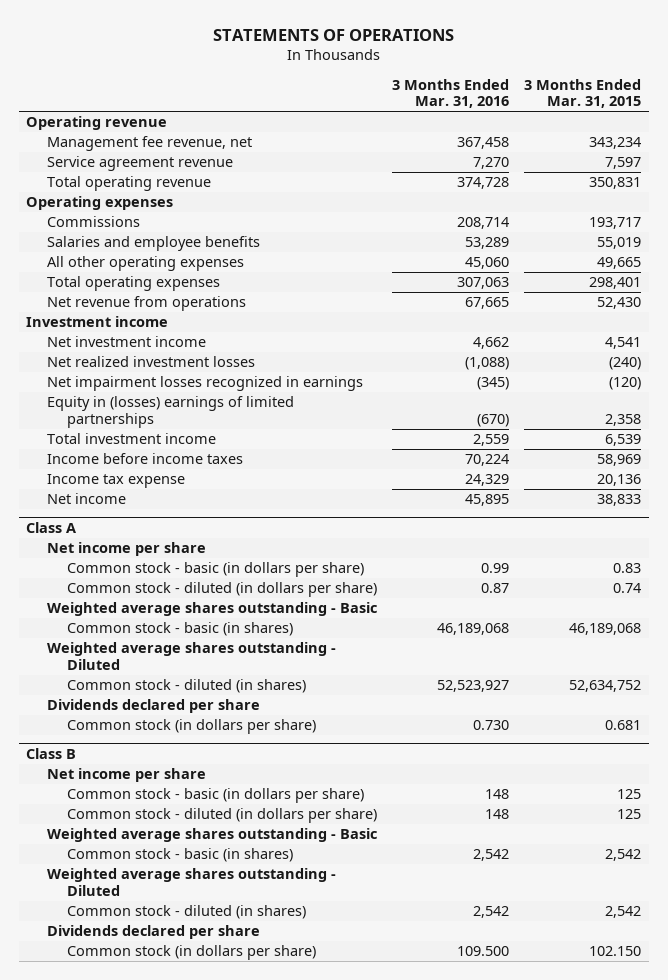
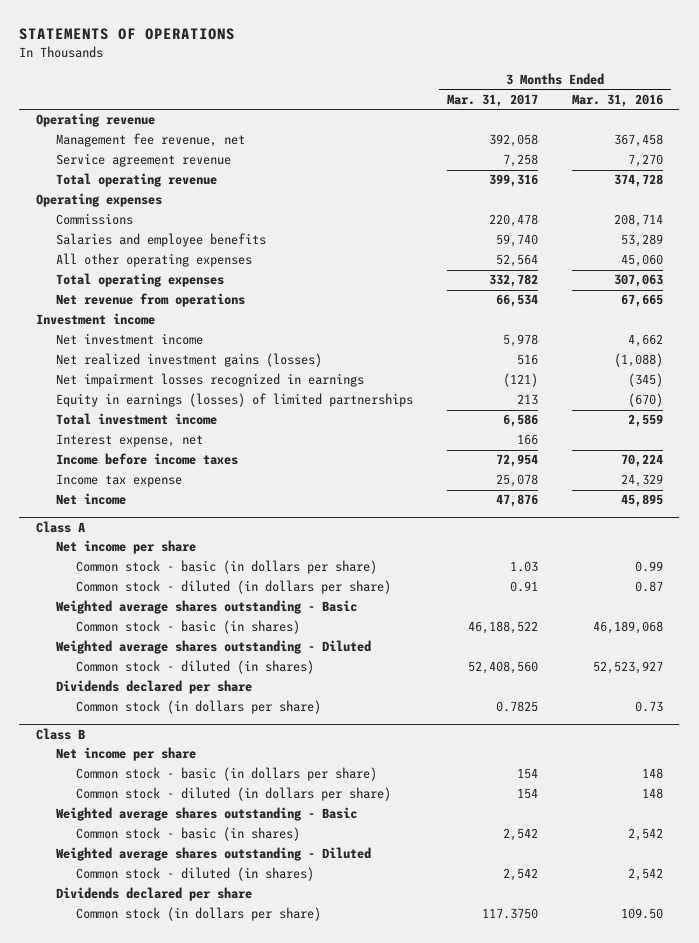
- | 3 Months Ended Mar. 31, 2016 | 3 Months Ended Mar. 31, 2015
+ | 3 Months Ended Mar. 31, 2017 | 3 Months Ended Mar. 31, 2016
- Net realized investment losses | (1,088) | (240)
+ Net realized investment gains (losses) | 516 | (1,088)
- Equity in (losses) earnings of limited partnerships | (670) | 2,358
+ Equity in earnings (losses) of limited partnerships | 213 | (670)
+ Interest expense, net | 166 |
@ Class A
- Common stock (in dollars per share) | 0.730 | 0.681
+ Common stock (in dollars per share) | 0.7825 | 0.73
@ Class B
- Common stock (in dollars per share) | 109.500 | 102.150
+ Common stock (in dollars per share) | 117.3750 | 109.50

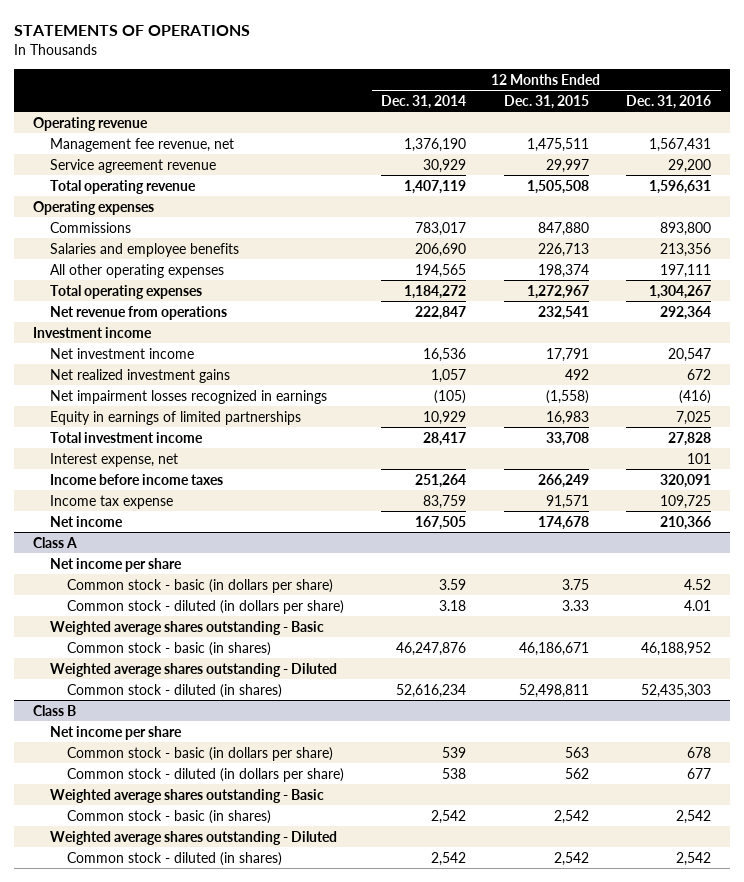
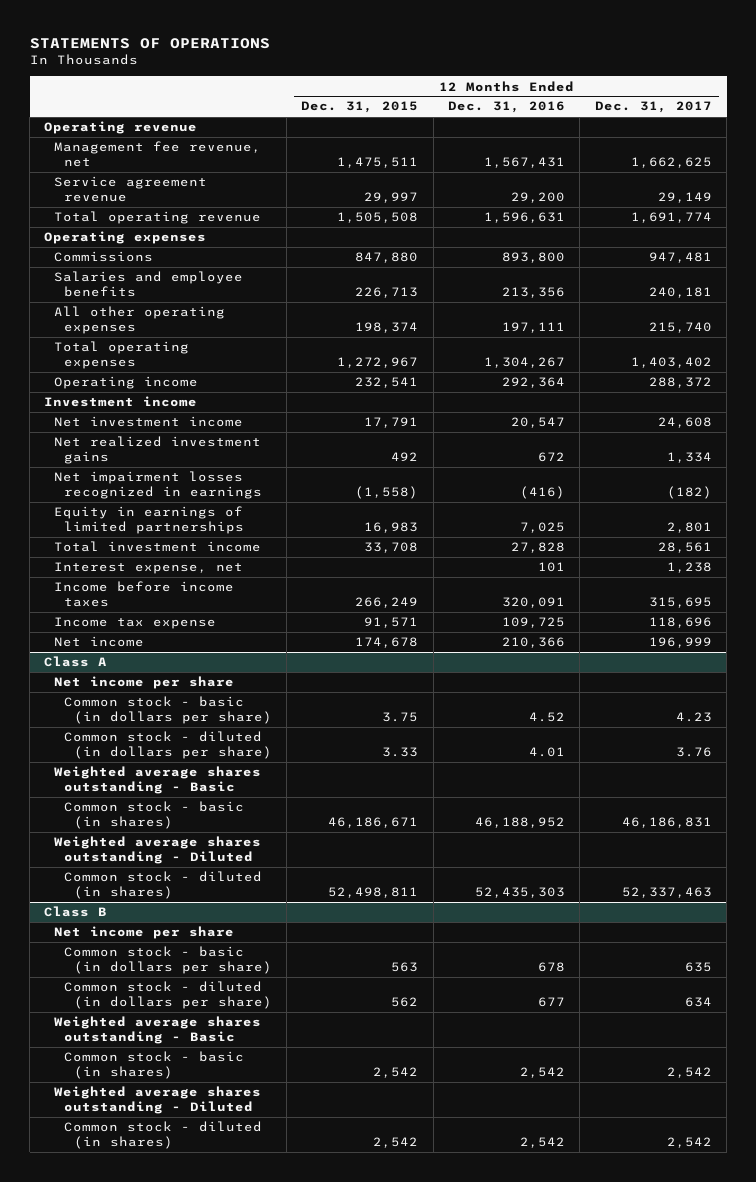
- | 12 Months Ended Dec. 31, 2014 | 12 Months Ended Dec. 31, 2015 | 12 Months Ended Dec. 31, 2016
+ | 12 Months Ended Dec. 31, 2015 | 12 Months Ended Dec. 31, 2016 | 12 Months Ended Dec. 31, 2017
- Net revenue from operations | 222,847 | 232,541 | 292,364
+ Operating income | 232,541 | 292,364 | 288,372

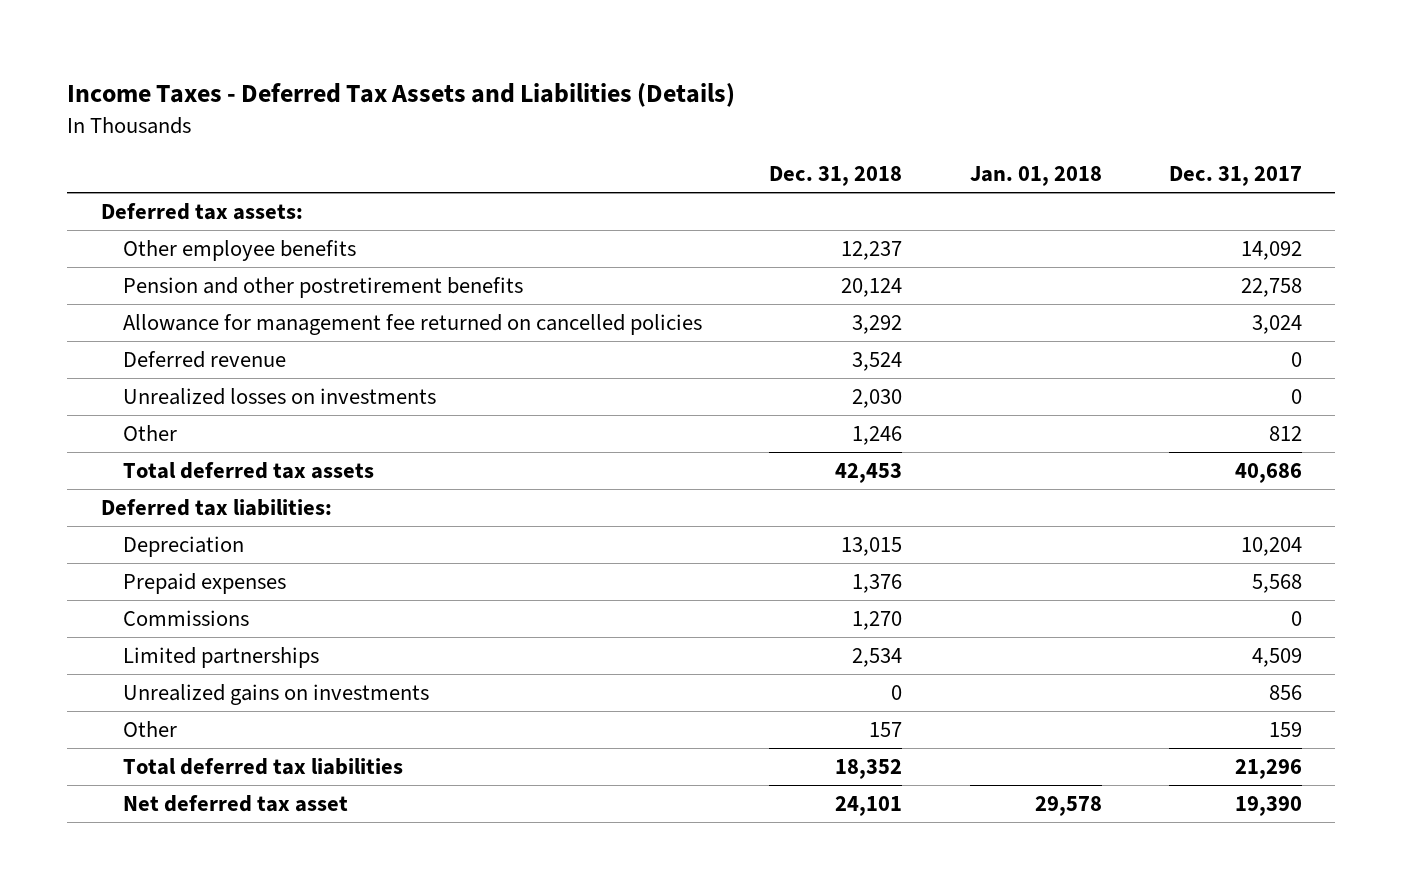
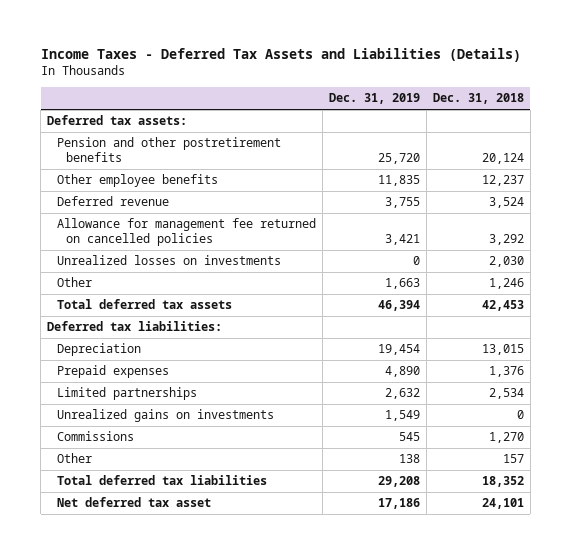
- | Dec. 31, 2018 | Jan. 01, 2018 | Dec. 31, 2017
+ | Dec. 31, 2019 | Dec. 31, 2018
moved down: Other employee benefits | 11,835 | 12,237
moved down: Allowance for management fee returned on cancelled policies | 3,421 | 3,292
moved down: Commissions | 545 | 1,270

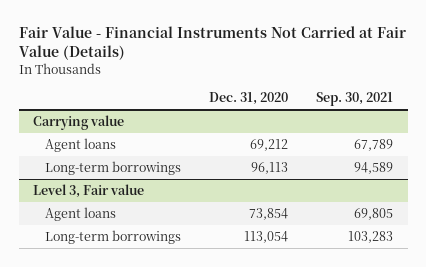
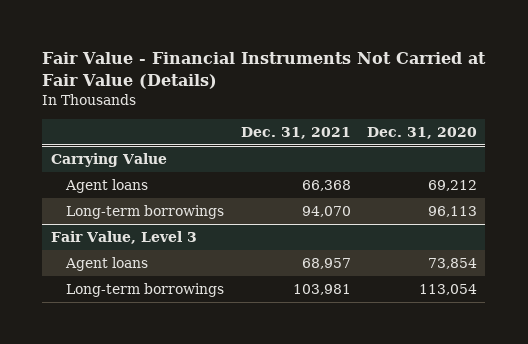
- | Dec. 31, 2020 | Sep. 30, 2021
+ | Dec. 31, 2021 | Dec. 31, 2020
- Carrying value
+ Carrying Value
- Level 3, Fair value
+ Fair Value, Level 3

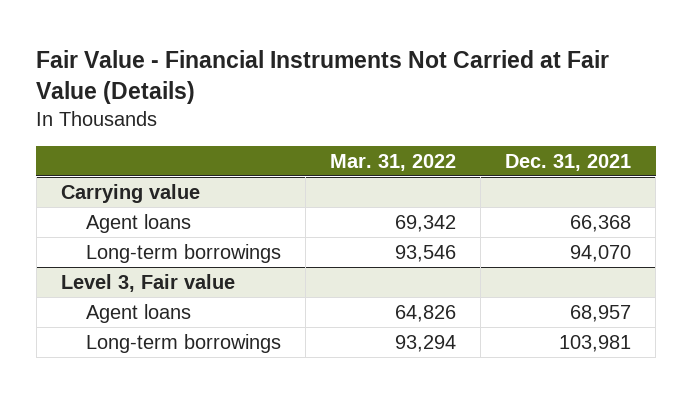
- | Dec. 31, 2021 | Dec. 31, 2020
+ | Mar. 31, 2022 | Dec. 31, 2021
- Carrying Value
+ Carrying value
- Fair Value, Level 3
+ Level 3, Fair value

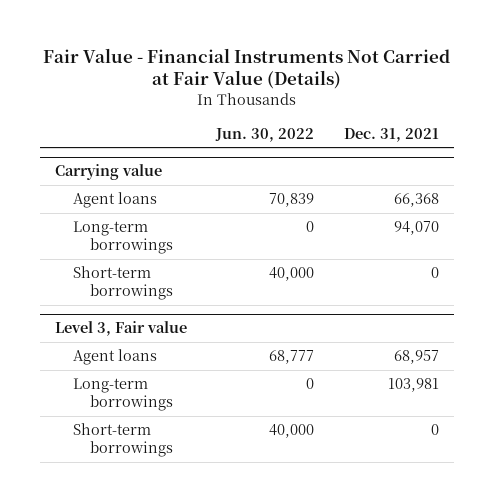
- | Mar. 31, 2022 | Dec. 31, 2021
+ | Jun. 30, 2022 | Dec. 31, 2021
@ Carrying value
+ Short-term borrowings | 40,000 | 0
@ Level 3, Fair value
+ Short-term borrowings | 40,000 | 0

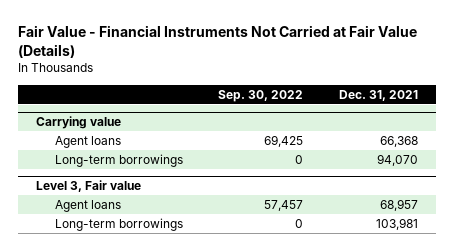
- | Jun. 30, 2022 | Dec. 31, 2021
+ | Sep. 30, 2022 | Dec. 31, 2021
@ Carrying value
- Short-term borrowings | 40,000 | 0
@ Level 3, Fair value
- Short-term borrowings | 40,000 | 0

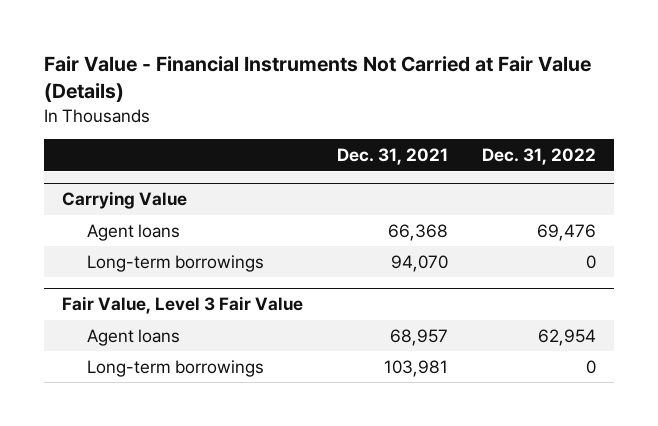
- | Sep. 30, 2022 | Dec. 31, 2021
+ | Dec. 31, 2021 | Dec. 31, 2022
- Carrying value
+ Carrying Value
- Level 3, Fair value
+ Fair Value, Level 3 Fair Value

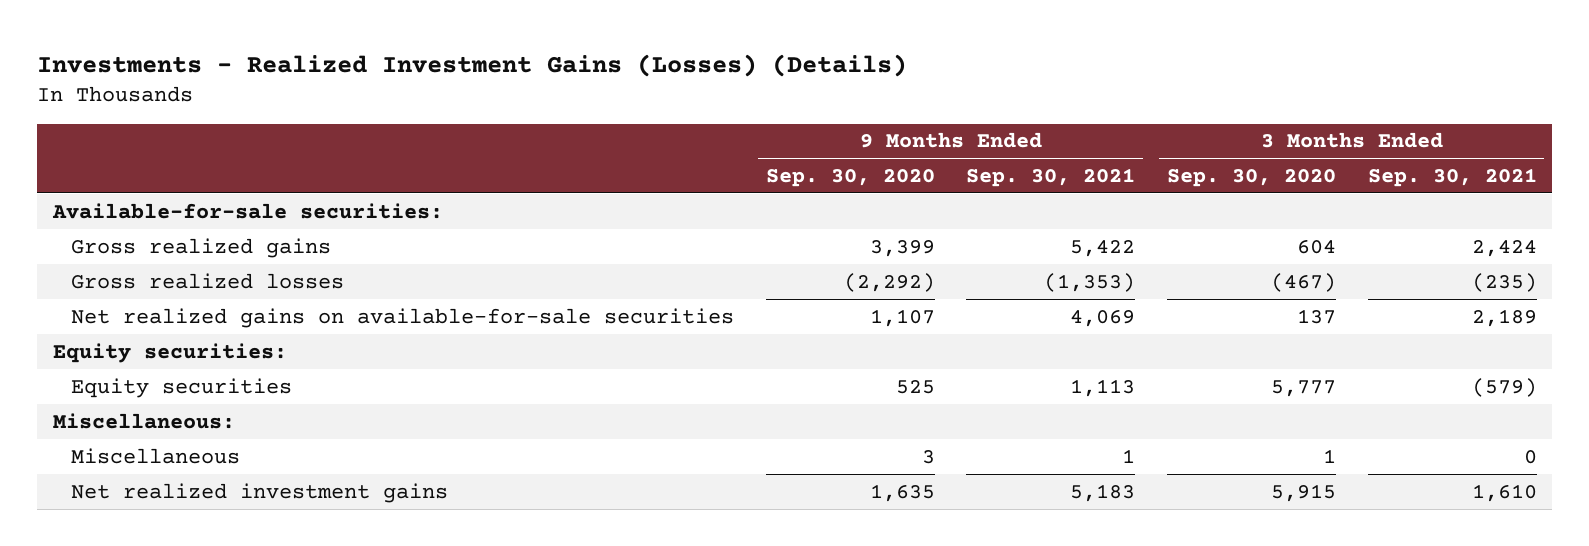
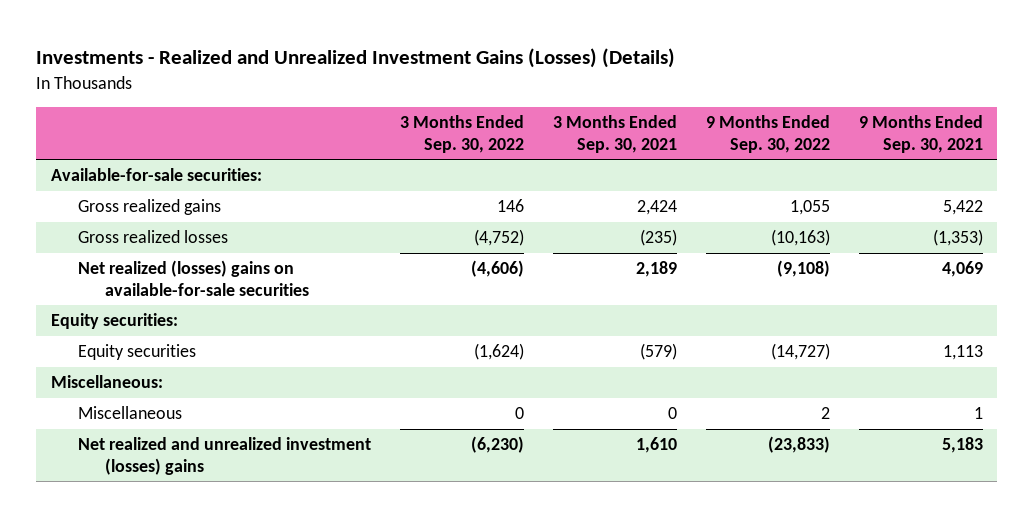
- Investments - Realized Investment Gains (Losses) (Details)
+ Investments - Realized and Unrealized Investment Gains (Losses) (Details)
- | 9 Months Ended Sep. 30, 2020 | 9 Months Ended Sep. 30, 2021 | 3 Months Ended Sep. 30, 2020 | 3 Months Ended Sep. 30, 2021
+ | 3 Months Ended Sep. 30, 2022 | 3 Months Ended Sep. 30, 2021 | 9 Months Ended Sep. 30, 2022 | 9 Months Ended Sep. 30, 2021
- Net realized gains on available-for-sale securities | 1,107 | 4,069 | 137 | 2,189
+ Net realized (losses) gains on available-for-sale securities | (4,606) | 2,189 | (9,108) | 4,069
- Net realized investment gains | 1,635 | 5,183 | 5,915 | 1,610
+ Net realized and unrealized investment (losses) gains | (6,230) | 1,610 | (23,833) | 5,183

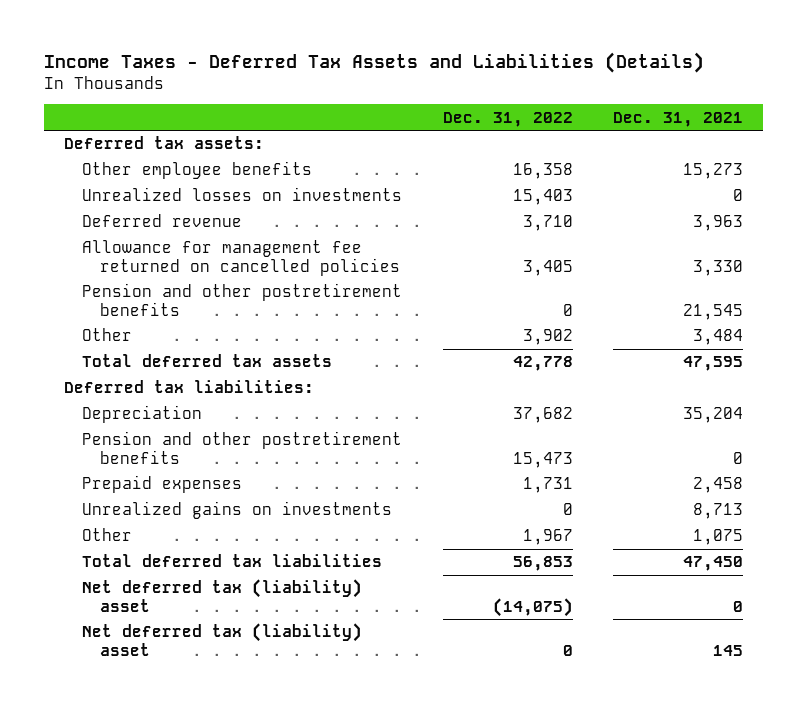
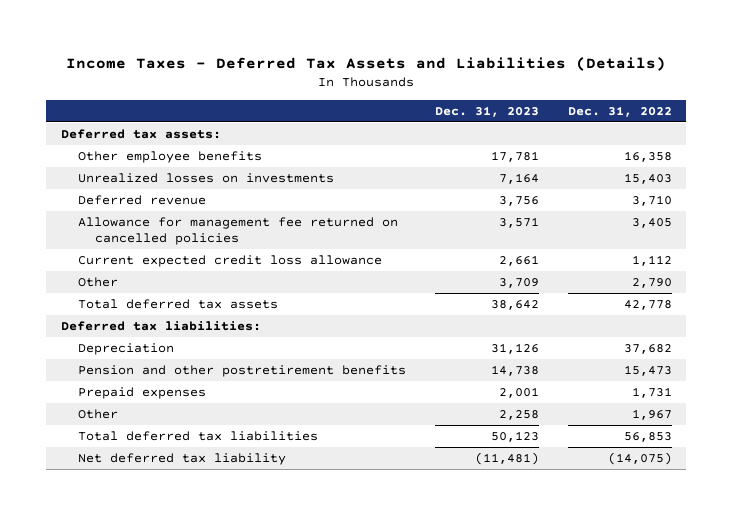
- | Dec. 31, 2022 | Dec. 31, 2021
+ | Dec. 31, 2023 | Dec. 31, 2022
- Pension and other postretirement benefits | 0 | 21,545
- Other | 3,902 | 3,484
+ Current expected credit loss allowance | 2,661 | 1,112
+ Other | 3,709 | 2,790
- Unrealized gains on investments | 0 | 8,713
- Net deferred tax (liability) asset | (14,075) | 0
- Net deferred tax (liability) asset | 0 | 145
+ Net deferred tax liability | (11,481) | (14,075)

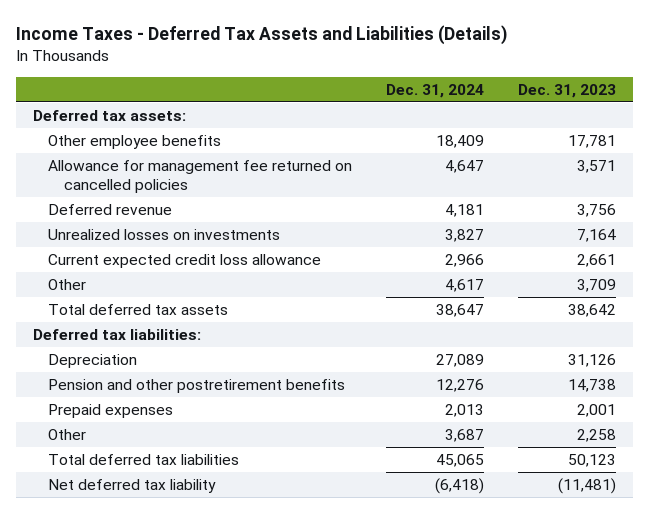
- | Dec. 31, 2023 | Dec. 31, 2022
+ | Dec. 31, 2024 | Dec. 31, 2023
moved down: Deferred revenue | 4,181 | 3,756
moved down: Unrealized losses on investments | 3,827 | 7,164

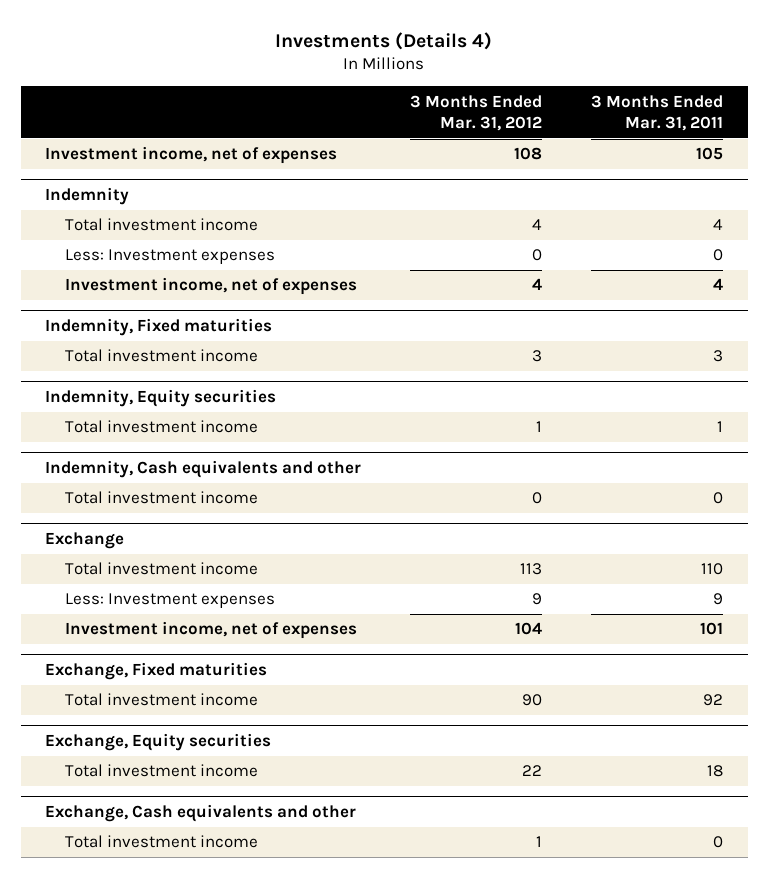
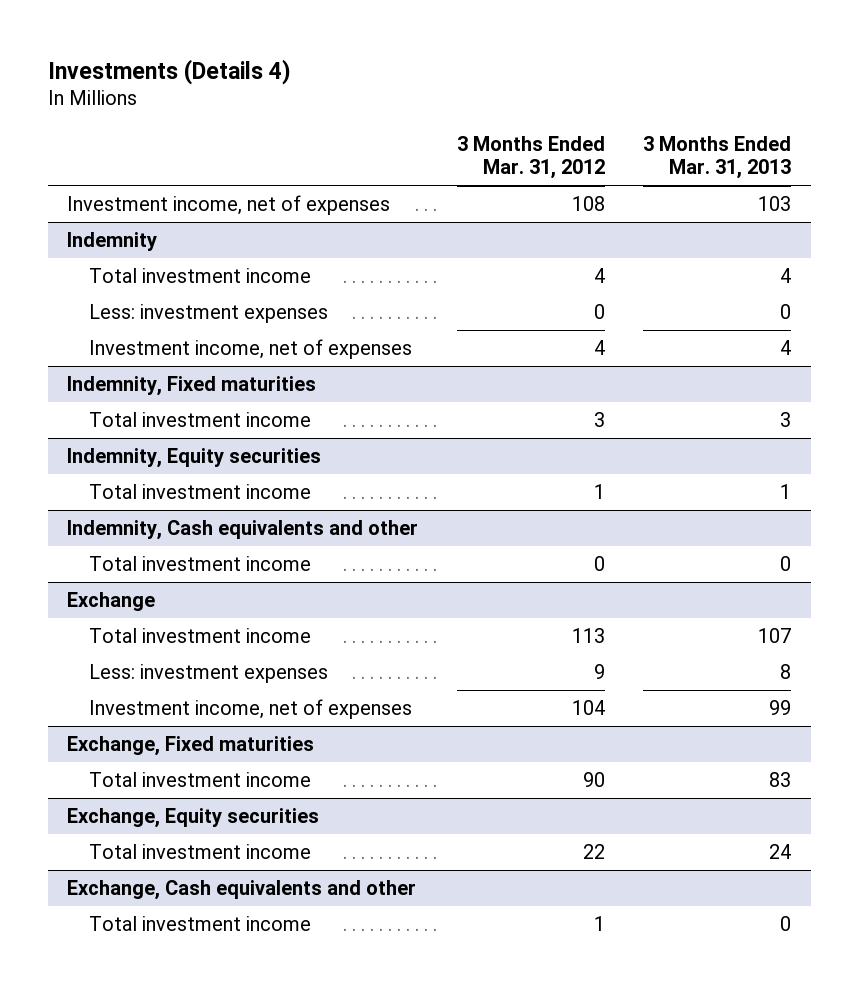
- | 3 Months Ended Mar. 31, 2012 | 3 Months Ended Mar. 31, 2011
+ | 3 Months Ended Mar. 31, 2012 | 3 Months Ended Mar. 31, 2013
@ Indemnity
- Less: Investment expenses | 0 | 0
+ Less: investment expenses | 0 | 0
@ Exchange
- Less: Investment expenses | 9 | 9
+ Less: investment expenses | 9 | 8

